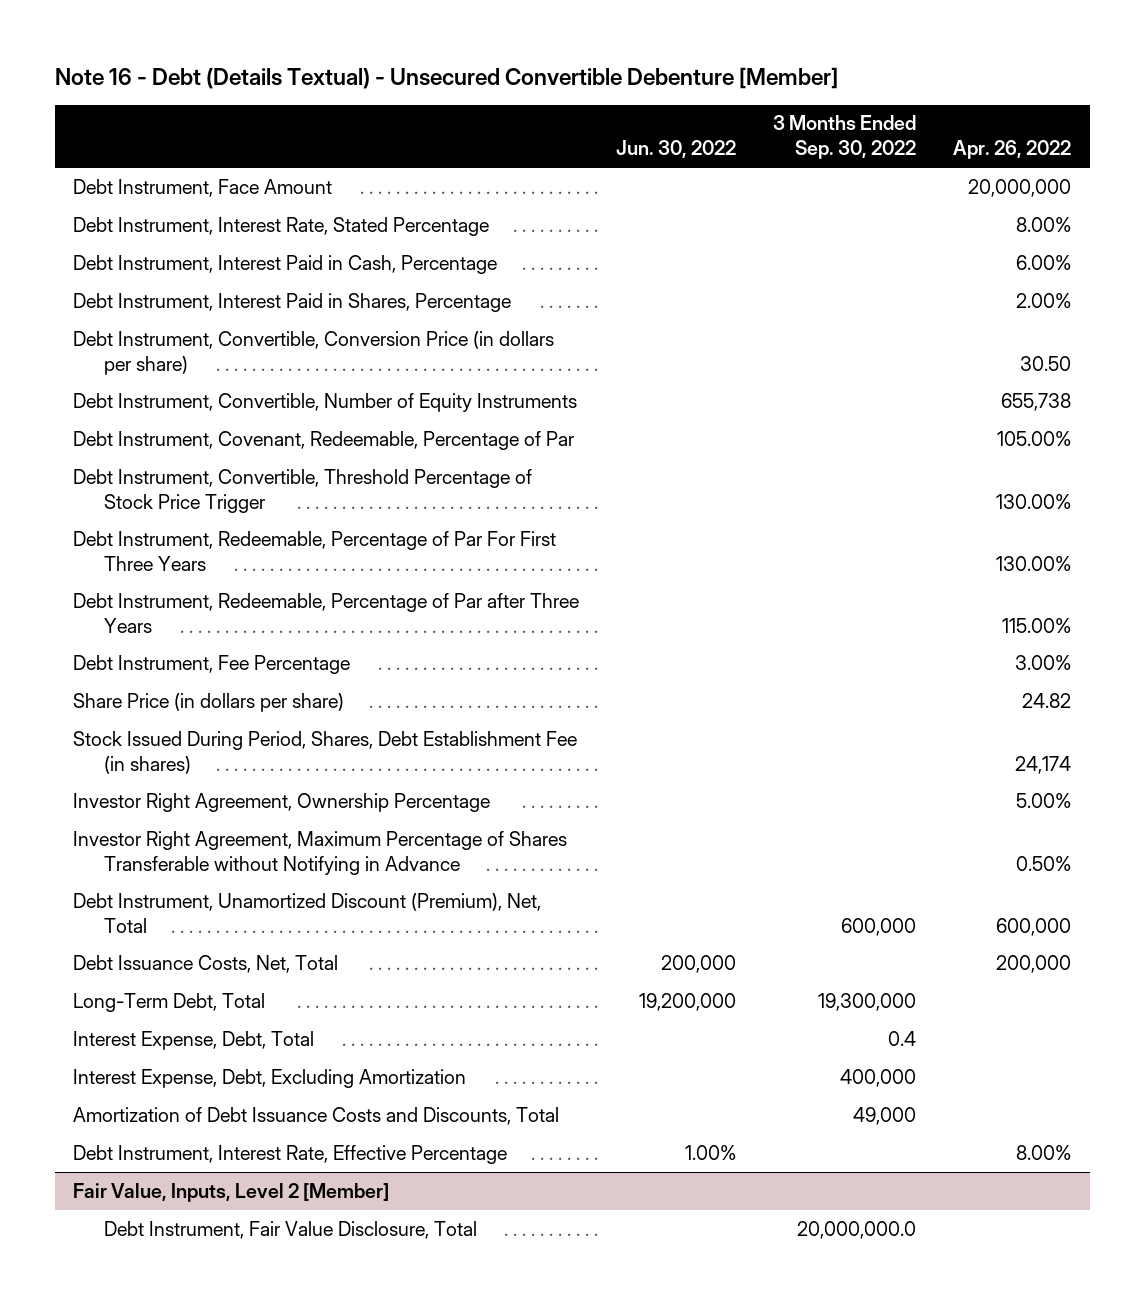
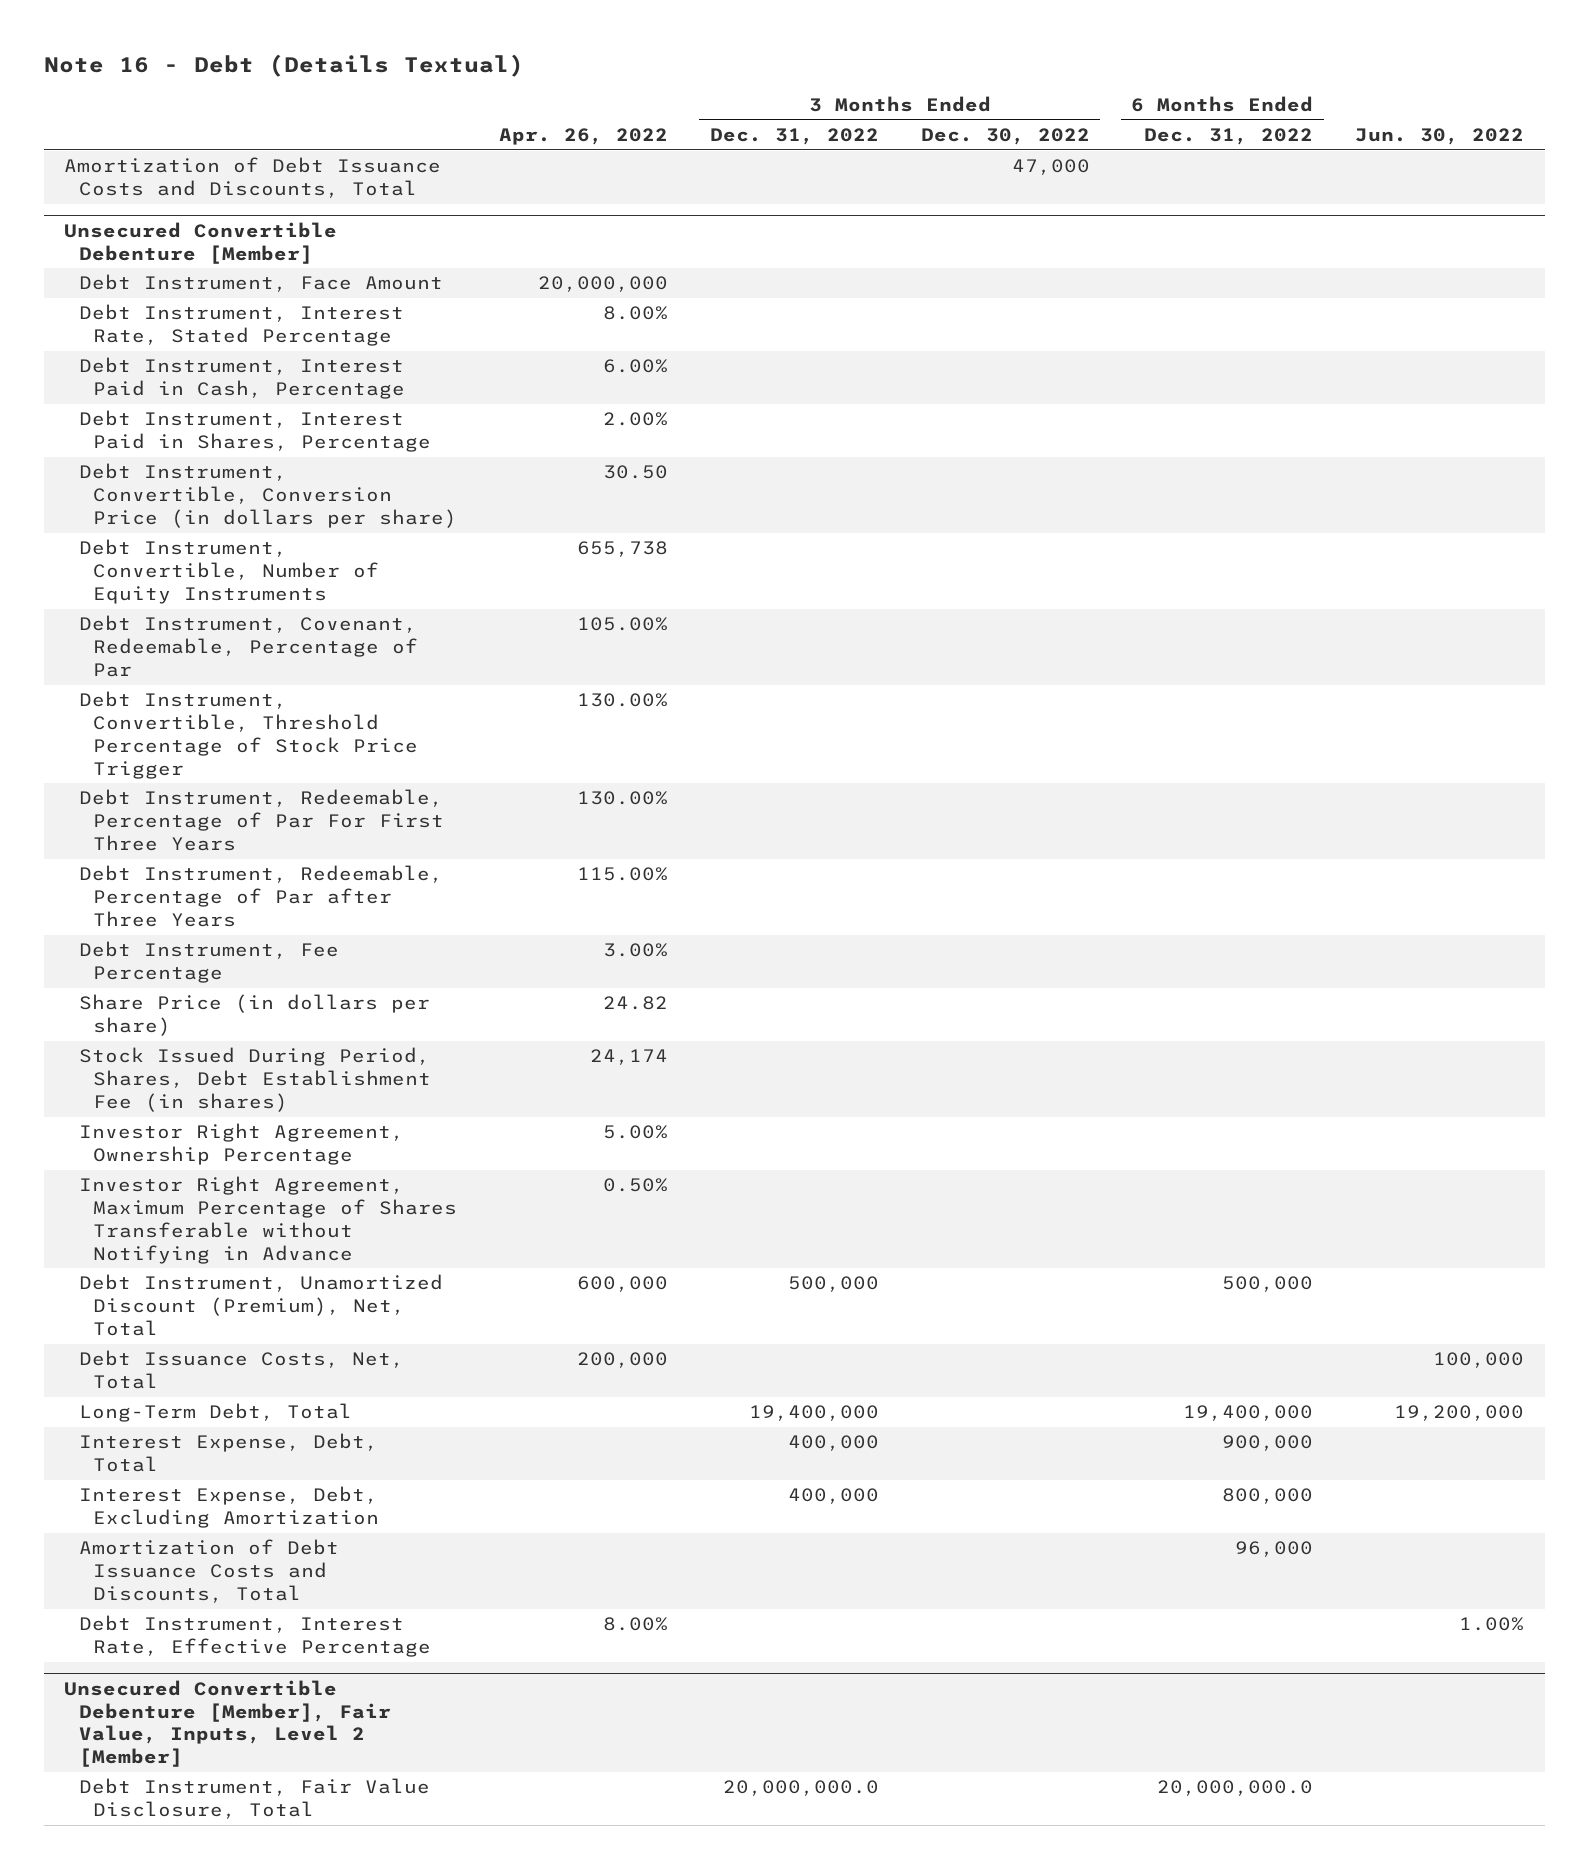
- Note 16 - Debt (Details Textual) - Unsecured Convertible Debenture [Member]
+ Note 16 - Debt (Details Textual)
- | Jun. 30, 2022 | 3 Months Ended Sep. 30, 2022 | Apr. 26, 2022
+ | Apr. 26, 2022 | 3 Months Ended Dec. 31, 2022 | 3 Months Ended Dec. 30, 2022 | 6 Months Ended Dec. 31, 2022 | Jun. 30, 2022
+ Amortization of Debt Issuance Costs and Discounts, Total | | | 47,000 | |
+ Unsecured Convertible Debenture [Member]
- Debt Issuance Costs, Net, Total | 200,000 | | 200,000
+ Debt Issuance Costs, Net, Total | 200,000 | | | | 100,000
- Fair Value, Inputs, Level 2 [Member]
+ Unsecured Convertible Debenture [Member], Fair Value, Inputs, Level 2 [Member]

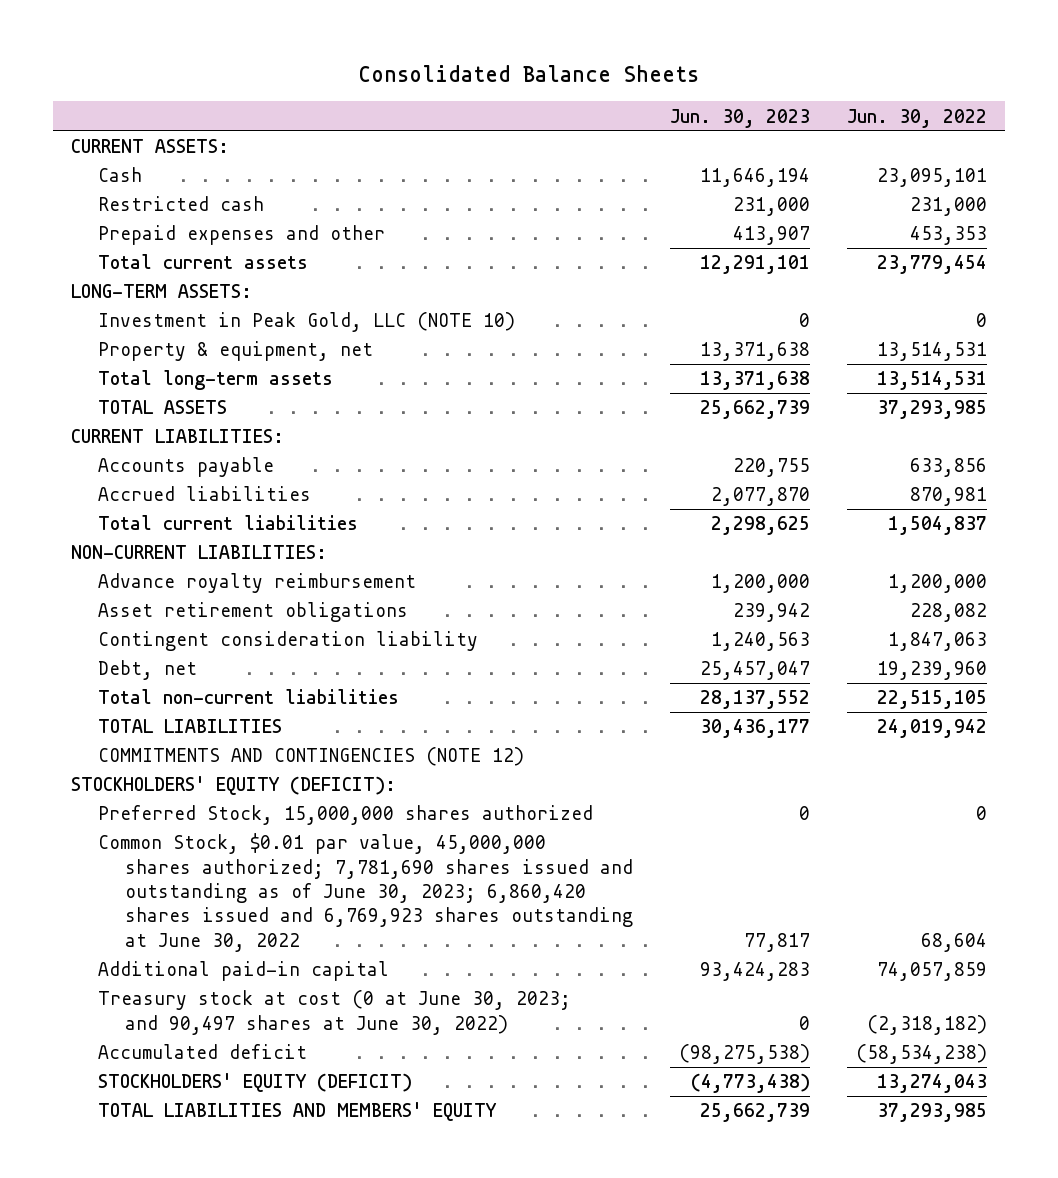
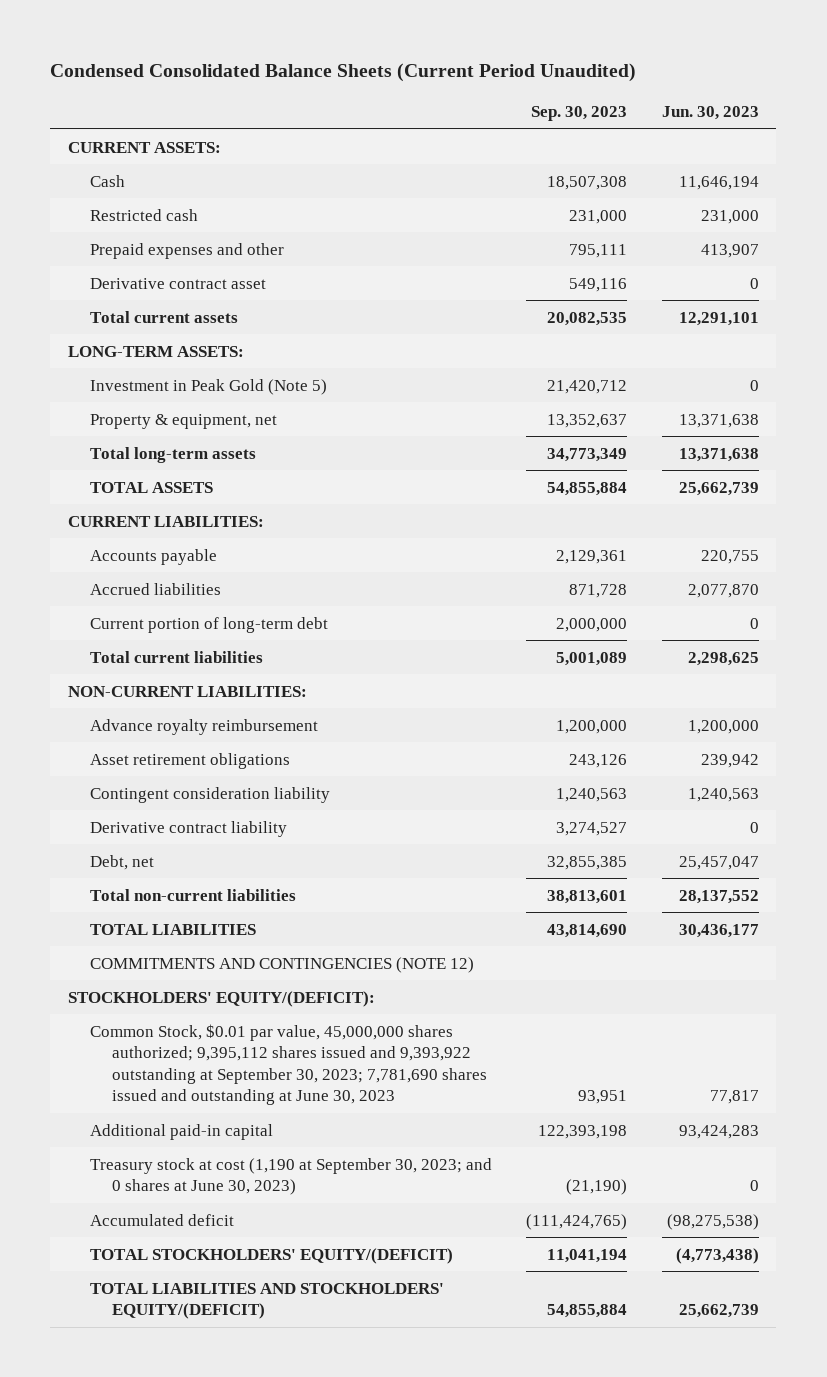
- Consolidated Balance Sheets
+ Condensed Consolidated Balance Sheets (Current Period Unaudited)
- | Jun. 30, 2023 | Jun. 30, 2022
+ | Sep. 30, 2023 | Jun. 30, 2023
+ Derivative contract asset | 549,116 | 0
- Investment in Peak Gold, LLC (NOTE 10) | 0 | 0
+ Investment in Peak Gold (Note 5) | 21,420,712 | 0
+ Current portion of long-term debt | 2,000,000 | 0
+ Derivative contract liability | 3,274,527 | 0
- STOCKHOLDERS' EQUITY (DEFICIT):
- Preferred Stock, 15,000,000 shares authorized | 0 | 0
- Common Stock, $0.01 par value, 45,000,000 shares authorized; 7,781,690 shares issued and outstanding as of June 30, 2023; 6,860,420 shares issued and 6,769,923 shares outstanding at June 30, 2022 | 77,817 | 68,604
+ STOCKHOLDERS' EQUITY/(DEFICIT):
+ Common Stock, $0.01 par value, 45,000,000 shares authorized; 9,395,112 shares issued and 9,393,922 outstanding at September 30, 2023; 7,781,690 shares issued and outstanding at June 30, 2023 | 93,951 | 77,817
- Treasury stock at cost (0 at June 30, 2023; and 90,497 shares at June 30, 2022) | 0 | (2,318,182)
+ Treasury stock at cost (1,190 at September 30, 2023; and 0 shares at June 30, 2023) | (21,190) | 0
- STOCKHOLDERS' EQUITY (DEFICIT) | (4,773,438) | 13,274,043
- TOTAL LIABILITIES AND MEMBERS' EQUITY | 25,662,739 | 37,293,985
+ TOTAL STOCKHOLDERS' EQUITY/(DEFICIT) | 11,041,194 | (4,773,438)
+ TOTAL LIABILITIES AND STOCKHOLDERS' EQUITY/(DEFICIT) | 54,855,884 | 25,662,739

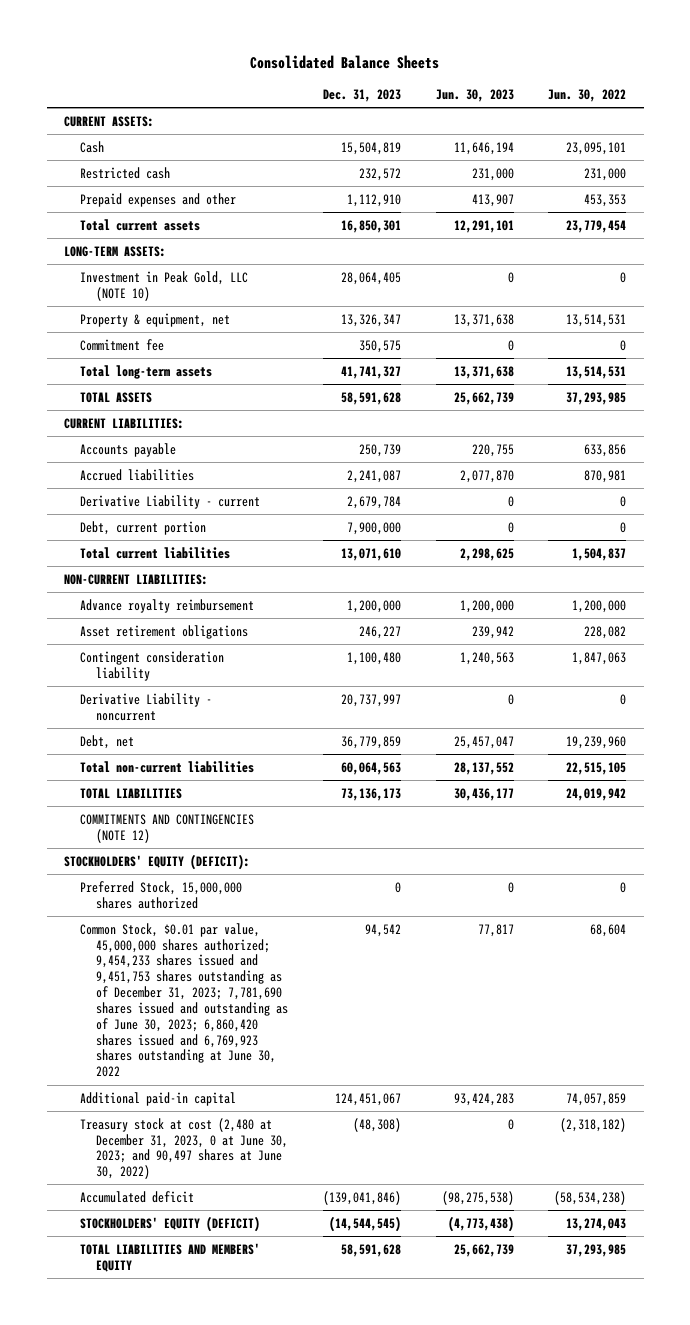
- Condensed Consolidated Balance Sheets (Current Period Unaudited)
+ Consolidated Balance Sheets
- | Sep. 30, 2023 | Jun. 30, 2023
+ | Dec. 31, 2023 | Jun. 30, 2023 | Jun. 30, 2022
- Derivative contract asset | 549,116 | 0
- Investment in Peak Gold (Note 5) | 21,420,712 | 0
+ Investment in Peak Gold, LLC (NOTE 10) | 28,064,405 | 0 | 0
+ Commitment fee | 350,575 | 0 | 0
- Current portion of long-term debt | 2,000,000 | 0
+ Derivative Liability - current | 2,679,784 | 0 | 0
+ Debt, current portion | 7,900,000 | 0 | 0
- Derivative contract liability | 3,274,527 | 0
+ Derivative Liability - noncurrent | 20,737,997 | 0 | 0
- STOCKHOLDERS' EQUITY/(DEFICIT):
- Common Stock, $0.01 par value, 45,000,000 shares authorized; 9,395,112 shares issued and 9,393,922 outstanding at September 30, 2023; 7,781,690 shares issued and outstanding at June 30, 2023 | 93,951 | 77,817
+ STOCKHOLDERS' EQUITY (DEFICIT):
+ Preferred Stock, 15,000,000 shares authorized | 0 | 0 | 0
+ Common Stock, $0.01 par value, 45,000,000 shares authorized; 9,454,233 shares issued and 9,451,753 shares outstanding as of December 31, 2023; 7,781,690 shares issued and outstanding as of June 30, 2023; 6,860,420 shares issued and 6,769,923 shares outstanding at June 30, 2022 | 94,542 | 77,817 | 68,604
- Treasury stock at cost (1,190 at September 30, 2023; and 0 shares at June 30, 2023) | (21,190) | 0
+ Treasury stock at cost (2,480 at December 31, 2023, 0 at June 30, 2023; and 90,497 shares at June 30, 2022) | (48,308) | 0 | (2,318,182)
- TOTAL STOCKHOLDERS' EQUITY/(DEFICIT) | 11,041,194 | (4,773,438)
- TOTAL LIABILITIES AND STOCKHOLDERS' EQUITY/(DEFICIT) | 54,855,884 | 25,662,739
+ STOCKHOLDERS' EQUITY (DEFICIT) | (14,544,545) | (4,773,438) | 13,274,043
+ TOTAL LIABILITIES AND MEMBERS' EQUITY | 58,591,628 | 25,662,739 | 37,293,985

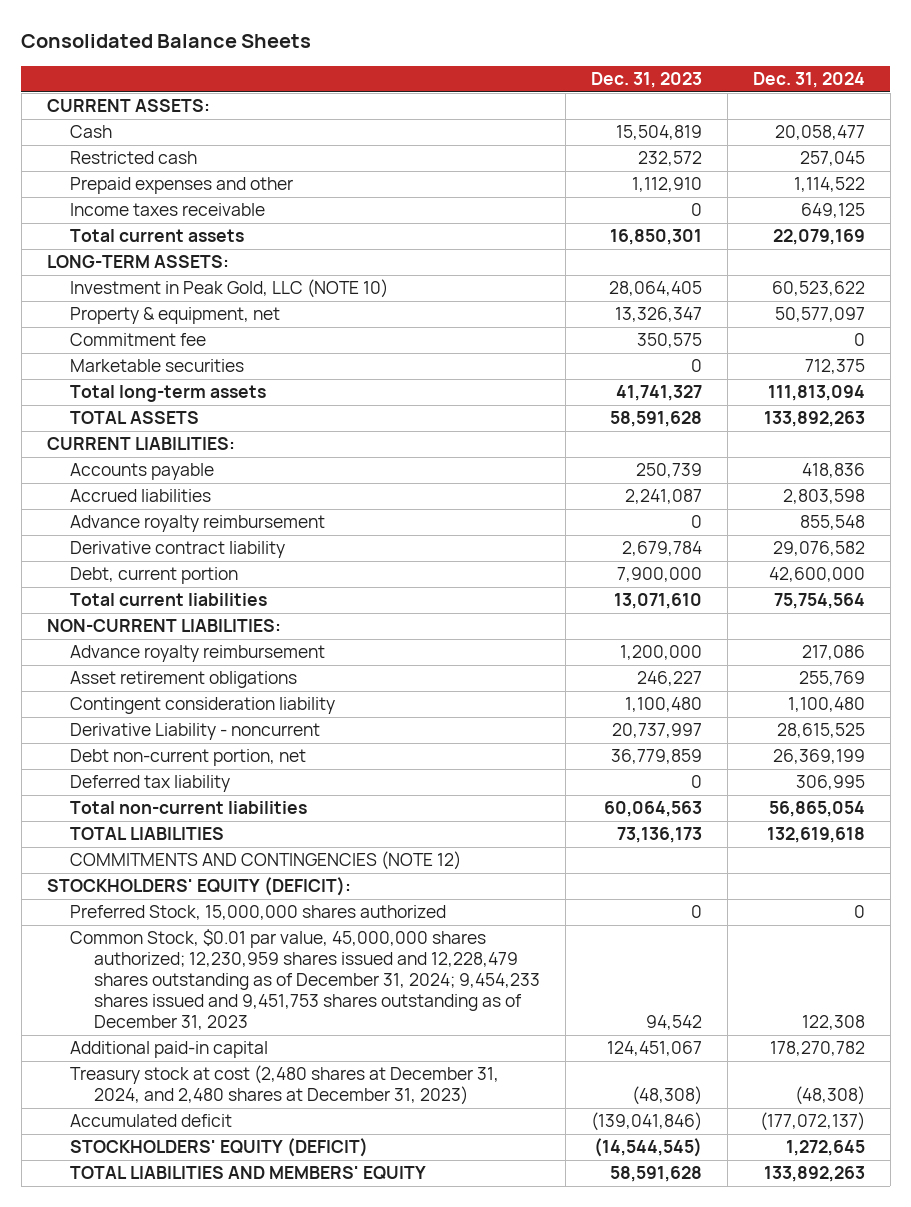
- | Dec. 31, 2023 | Jun. 30, 2023 | Jun. 30, 2022
+ | Dec. 31, 2023 | Dec. 31, 2024
+ Income taxes receivable | 0 | 649,125
+ Marketable securities | 0 | 712,375
- Derivative Liability - current | 2,679,784 | 0 | 0
+ Advance royalty reimbursement | 0 | 855,548
+ Derivative contract liability | 2,679,784 | 29,076,582
- Debt, net | 36,779,859 | 25,457,047 | 19,239,960
+ Debt non-current portion, net | 36,779,859 | 26,369,199
+ Deferred tax liability | 0 | 306,995
- Common Stock, $0.01 par value, 45,000,000 shares authorized; 9,454,233 shares issued and 9,451,753 shares outstanding as of December 31, 2023; 7,781,690 shares issued and outstanding as of June 30, 2023; 6,860,420 shares issued and 6,769,923 shares outstanding at June 30, 2022 | 94,542 | 77,817 | 68,604
+ Common Stock, $0.01 par value, 45,000,000 shares authorized; 12,230,959 shares issued and 12,228,479 shares outstanding as of December 31, 2024; 9,454,233 shares issued and 9,451,753 shares outstanding as of December 31, 2023 | 94,542 | 122,308
- Treasury stock at cost (2,480 at December 31, 2023, 0 at June 30, 2023; and 90,497 shares at June 30, 2022) | (48,308) | 0 | (2,318,182)
+ Treasury stock at cost (2,480 shares at December 31, 2024, and 2,480 shares at December 31, 2023) | (48,308) | (48,308)

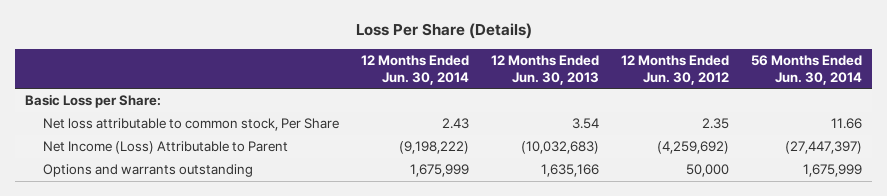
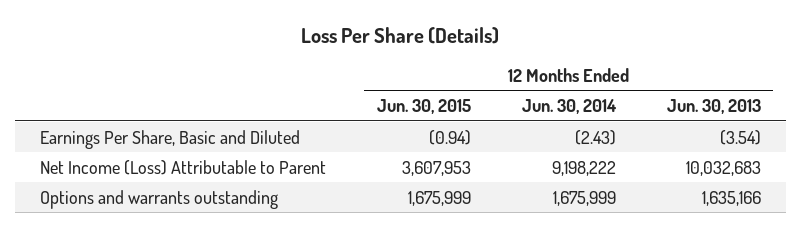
- | 12 Months Ended Jun. 30, 2014 | 12 Months Ended Jun. 30, 2013 | 12 Months Ended Jun. 30, 2012 | 56 Months Ended Jun. 30, 2014
+ | 12 Months Ended Jun. 30, 2015 | 12 Months Ended Jun. 30, 2014 | 12 Months Ended Jun. 30, 2013
- Basic Loss per Share:
- Net loss attributable to common stock, Per Share | 2.43 | 3.54 | 2.35 | 11.66
- Net Income (Loss) Attributable to Parent | (9,198,222) | (10,032,683) | (4,259,692) | (27,447,397)
+ Earnings Per Share, Basic and Diluted | (0.94) | (2.43) | (3.54)
+ Net Income (Loss) Attributable to Parent | 3,607,953 | 9,198,222 | 10,032,683

